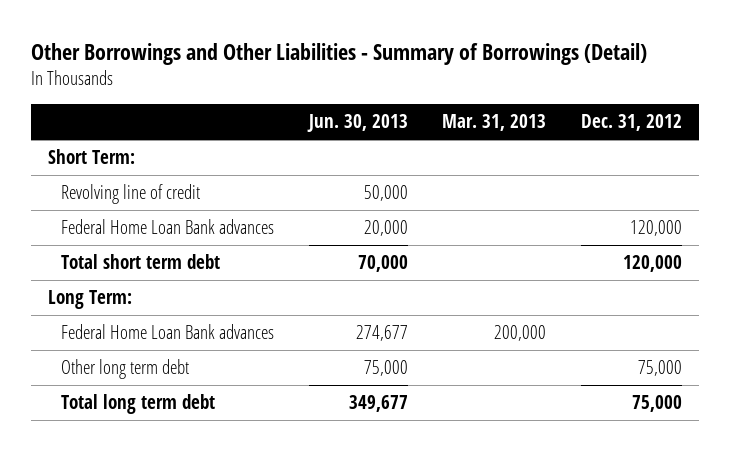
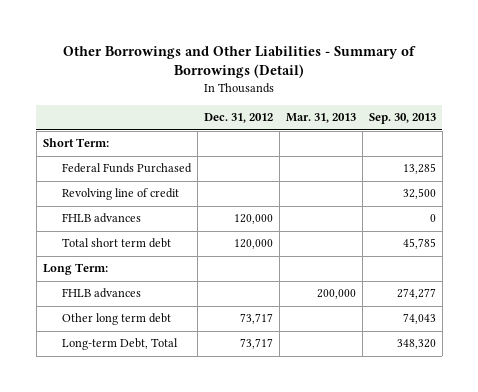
- | Jun. 30, 2013 | Mar. 31, 2013 | Dec. 31, 2012
+ | Dec. 31, 2012 | Mar. 31, 2013 | Sep. 30, 2013
+ Federal Funds Purchased | | | 13,285
- Federal Home Loan Bank advances | 20,000 | | 120,000
+ FHLB advances | 120,000 | | 0
- Federal Home Loan Bank advances | 274,677 | 200,000 |
- Other long term debt | 75,000 | | 75,000
- Total long term debt | 349,677 | | 75,000
+ FHLB advances | | 200,000 | 274,277
+ Other long term debt | 73,717 | | 74,043
+ Long-term Debt, Total | 73,717 | | 348,320

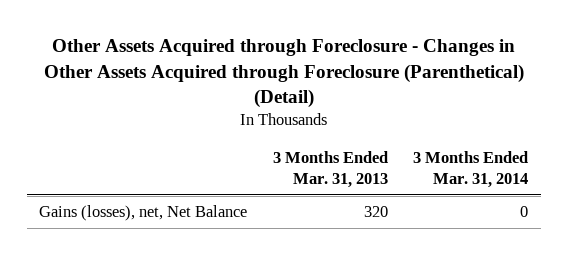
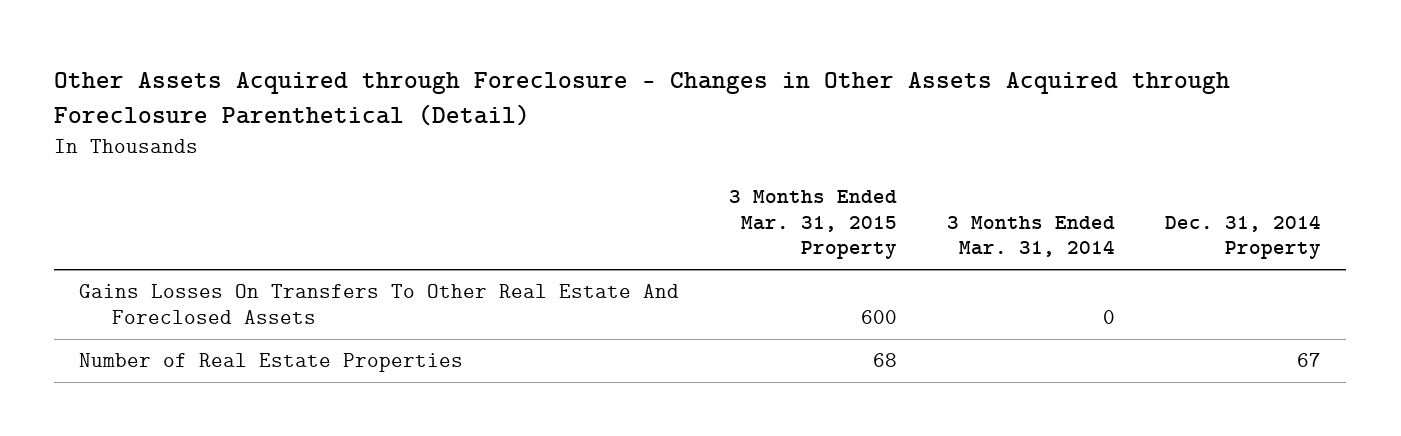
- Other Assets Acquired through Foreclosure - Changes in Other Assets Acquired through Foreclosure (Parenthetical) (Detail)
+ Other Assets Acquired through Foreclosure - Changes in Other Assets Acquired through Foreclosure Parenthetical (Detail)
- | 3 Months Ended Mar. 31, 2013 | 3 Months Ended Mar. 31, 2014
+ | 3 Months Ended Mar. 31, 2015 Property | 3 Months Ended Mar. 31, 2014 | Dec. 31, 2014 Property
- Gains (losses), net, Net Balance | 320 | 0
+ Gains Losses On Transfers To Other Real Estate And Foreclosed Assets | 600 | 0 |
+ Number of Real Estate Properties | 68 | | 67

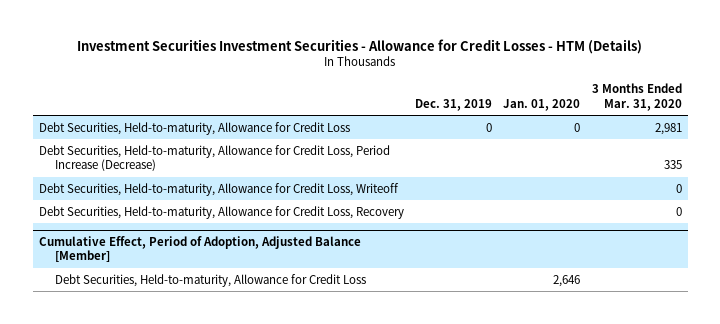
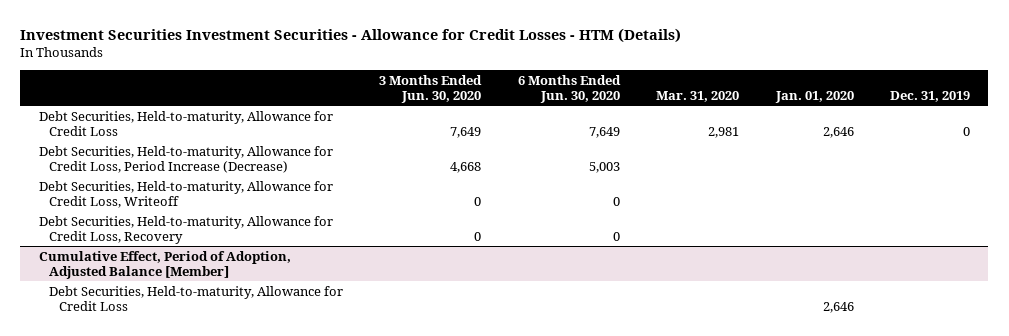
- | Dec. 31, 2019 | Jan. 01, 2020 | 3 Months Ended Mar. 31, 2020
+ | 3 Months Ended Jun. 30, 2020 | 6 Months Ended Jun. 30, 2020 | Mar. 31, 2020 | Jan. 01, 2020 | Dec. 31, 2019
- Debt Securities, Held-to-maturity, Allowance for Credit Loss | 0 | 0 | 2,981
+ Debt Securities, Held-to-maturity, Allowance for Credit Loss | 7,649 | 7,649 | 2,981 | 2,646 | 0

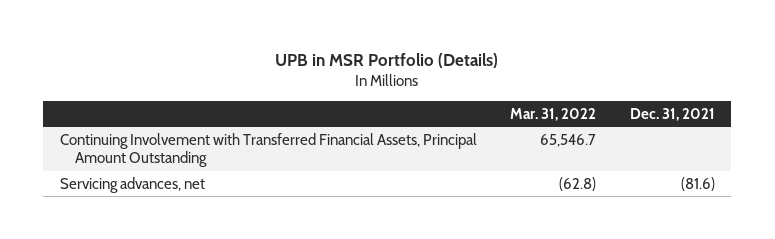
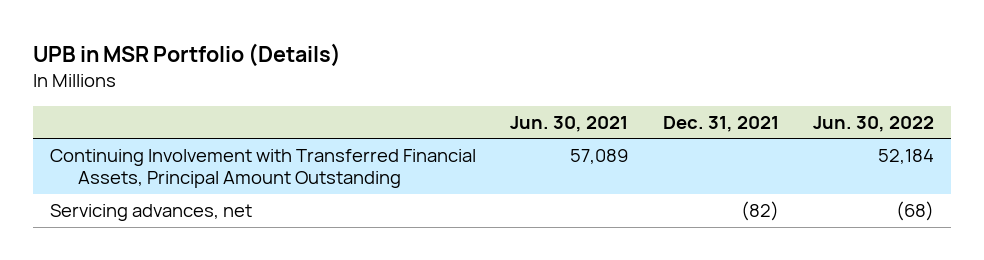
- | Mar. 31, 2022 | Dec. 31, 2021
+ | Jun. 30, 2021 | Dec. 31, 2021 | Jun. 30, 2022
- Servicing advances, net | (62.8) | (81.6)
+ Servicing advances, net | | (82) | (68)

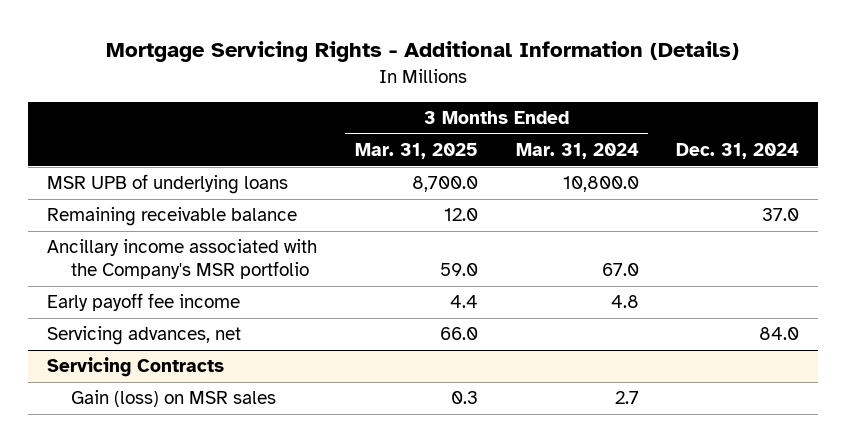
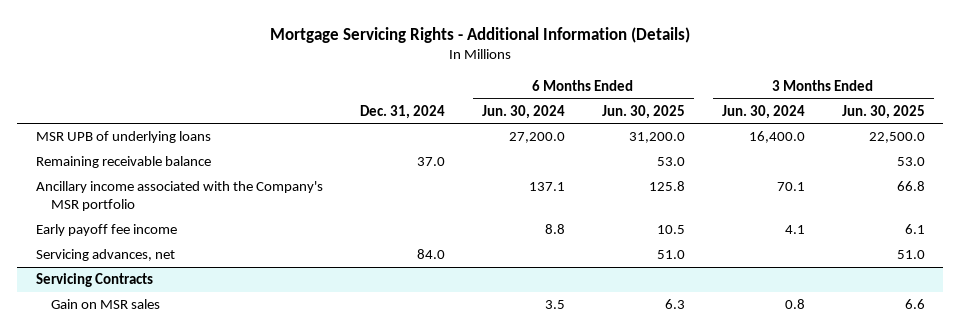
- | 3 Months Ended Mar. 31, 2025 | 3 Months Ended Mar. 31, 2024 | Dec. 31, 2024
+ | Dec. 31, 2024 | 6 Months Ended Jun. 30, 2024 | 6 Months Ended Jun. 30, 2025 | 3 Months Ended Jun. 30, 2024 | 3 Months Ended Jun. 30, 2025
@ Servicing Contracts
- Gain (loss) on MSR sales | 0.3 | 2.7 |
+ Gain on MSR sales | | 3.5 | 6.3 | 0.8 | 6.6

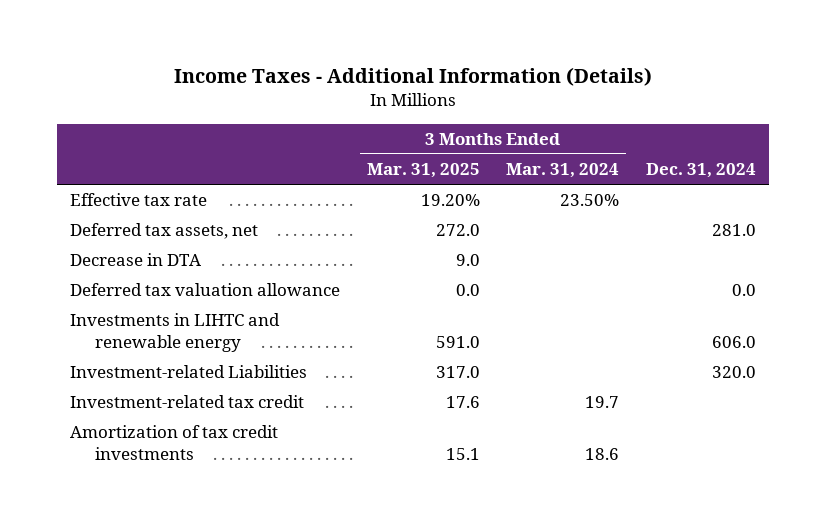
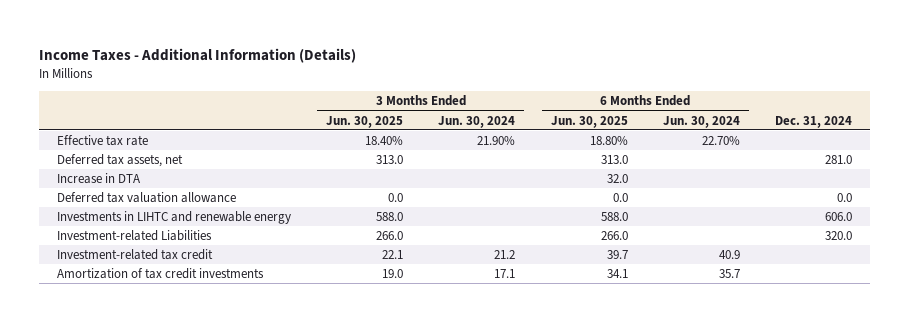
- | 3 Months Ended Mar. 31, 2025 | 3 Months Ended Mar. 31, 2024 | Dec. 31, 2024
+ | 3 Months Ended Jun. 30, 2025 | 3 Months Ended Jun. 30, 2024 | 6 Months Ended Jun. 30, 2025 | 6 Months Ended Jun. 30, 2024 | Dec. 31, 2024
- Decrease in DTA | 9.0 | |
+ Increase in DTA | | | 32.0 | |

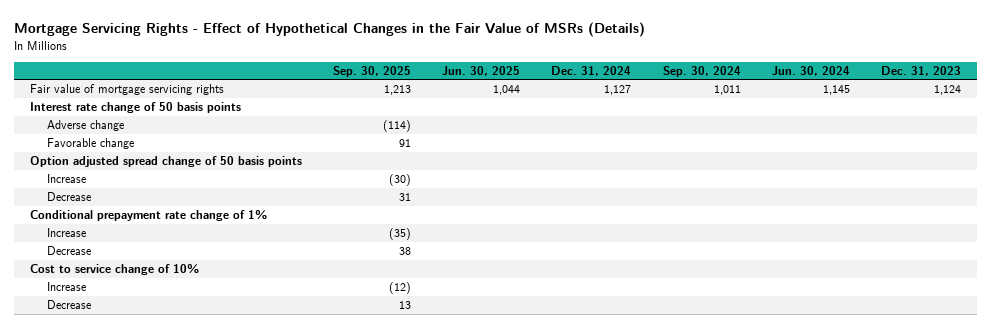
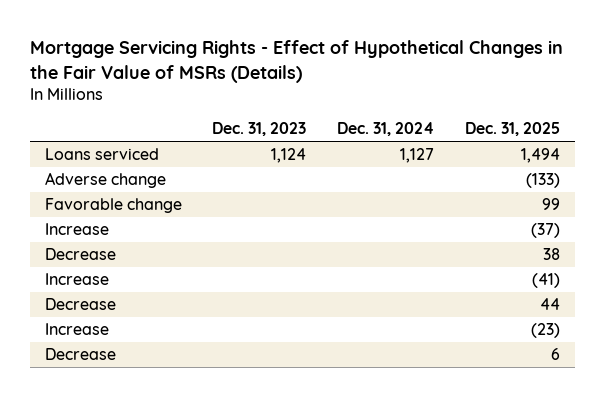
- | Sep. 30, 2025 | Jun. 30, 2025 | Dec. 31, 2024 | Sep. 30, 2024 | Jun. 30, 2024 | Dec. 31, 2023
+ | Dec. 31, 2023 | Dec. 31, 2024 | Dec. 31, 2025
- Fair value of mortgage servicing rights | 1,213 | 1,044 | 1,127 | 1,011 | 1,145 | 1,124
- Interest rate change of 50 basis points
+ Loans serviced | 1,124 | 1,127 | 1,494
- Option adjusted spread change of 50 basis points
- Conditional prepayment rate change of 1%
- Cost to service change of 10%

